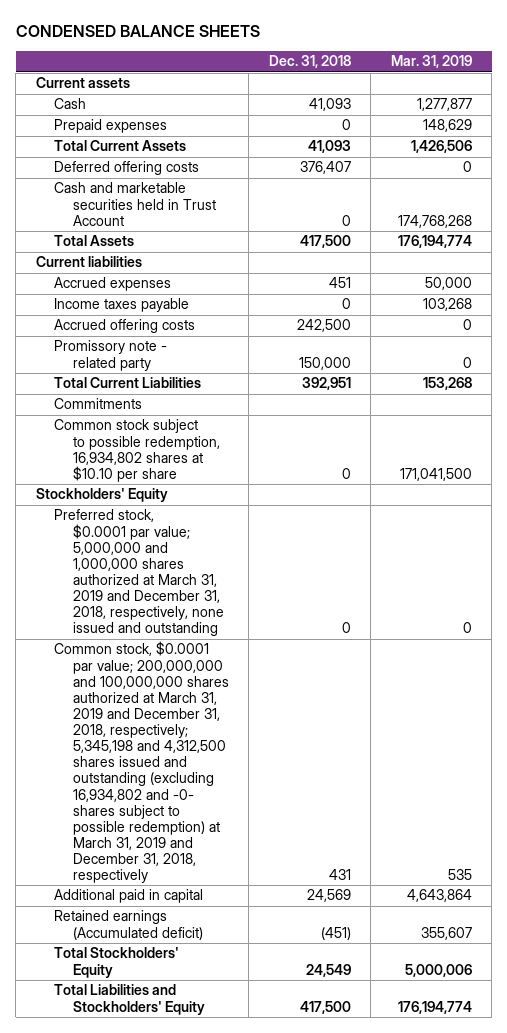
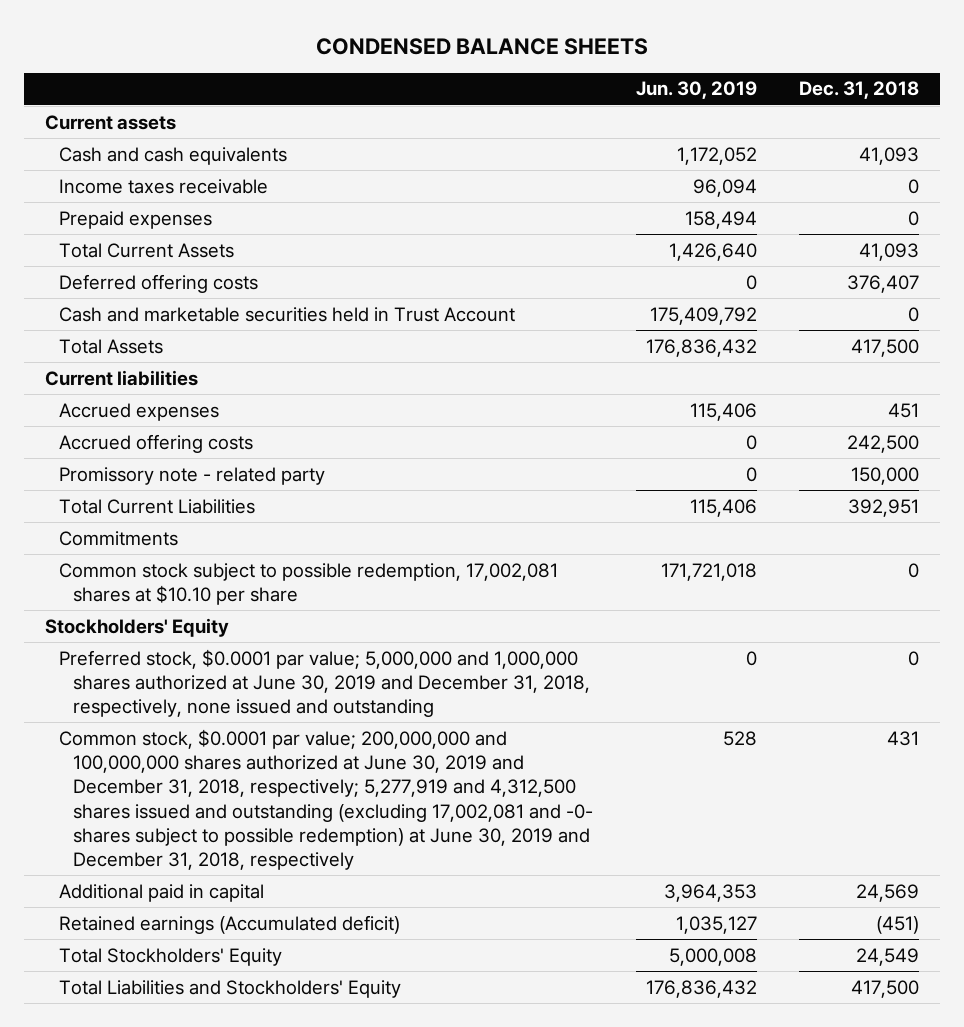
- | Dec. 31, 2018 | Mar. 31, 2019
+ | Jun. 30, 2019 | Dec. 31, 2018
- Cash | 41,093 | 1,277,877
+ Cash and cash equivalents | 1,172,052 | 41,093
+ Income taxes receivable | 96,094 | 0
- Income taxes payable | 0 | 103,268
- Common stock subject to possible redemption, 16,934,802 shares at $10.10 per share | 0 | 171,041,500
+ Common stock subject to possible redemption, 17,002,081 shares at $10.10 per share | 171,721,018 | 0
- Preferred stock, $0.0001 par value; 5,000,000 and 1,000,000 shares authorized at March 31, 2019 and December 31, 2018, respectively, none issued and outstanding | 0 | 0
- Common stock, $0.0001 par value; 200,000,000 and 100,000,000 shares authorized at March 31, 2019 and December 31, 2018, respectively; 5,345,198 and 4,312,500 shares issued and outstanding (excluding 16,934,802 and -0- shares subject to possible redemption) at March 31, 2019 and December 31, 2018, respectively | 431 | 535
+ Preferred stock, $0.0001 par value; 5,000,000 and 1,000,000 shares authorized at June 30, 2019 and December 31, 2018, respectively, none issued and outstanding | 0 | 0
+ Common stock, $0.0001 par value; 200,000,000 and 100,000,000 shares authorized at June 30, 2019 and December 31, 2018, respectively; 5,277,919 and 4,312,500 shares issued and outstanding (excluding 17,002,081 and -0- shares subject to possible redemption) at June 30, 2019 and December 31, 2018, respectively | 528 | 431

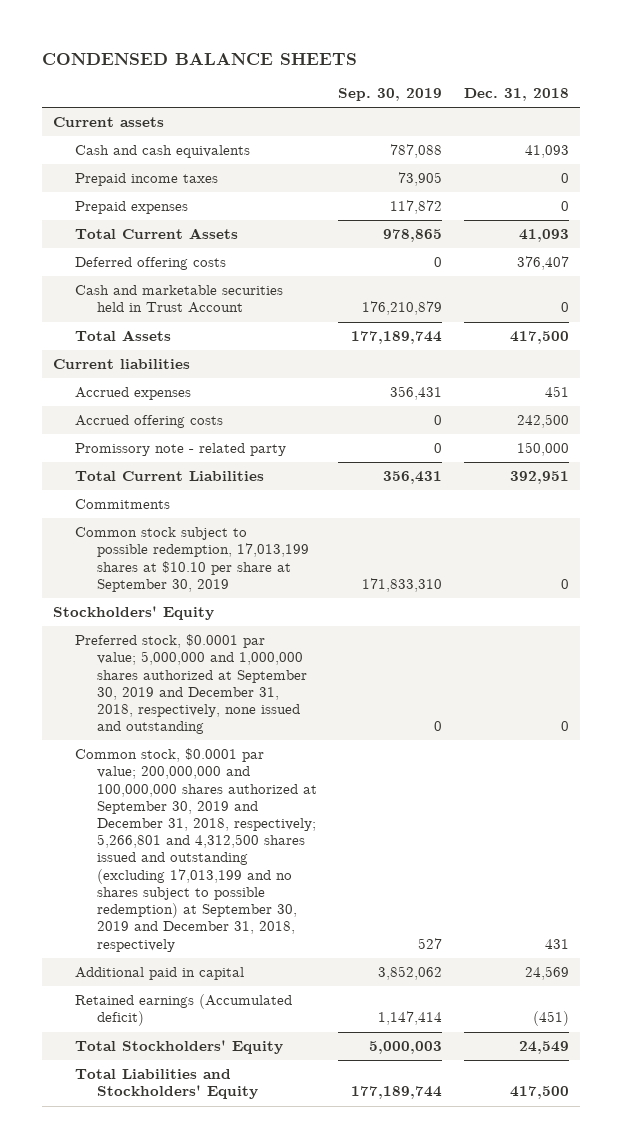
- | Jun. 30, 2019 | Dec. 31, 2018
+ | Sep. 30, 2019 | Dec. 31, 2018
- Income taxes receivable | 96,094 | 0
+ Prepaid income taxes | 73,905 | 0
- Common stock subject to possible redemption, 17,002,081 shares at $10.10 per share | 171,721,018 | 0
+ Common stock subject to possible redemption, 17,013,199 shares at $10.10 per share at September 30, 2019 | 171,833,310 | 0
- Preferred stock, $0.0001 par value; 5,000,000 and 1,000,000 shares authorized at June 30, 2019 and December 31, 2018, respectively, none issued and outstanding | 0 | 0
- Common stock, $0.0001 par value; 200,000,000 and 100,000,000 shares authorized at June 30, 2019 and December 31, 2018, respectively; 5,277,919 and 4,312,500 shares issued and outstanding (excluding 17,002,081 and -0- shares subject to possible redemption) at June 30, 2019 and December 31, 2018, respectively | 528 | 431
+ Preferred stock, $0.0001 par value; 5,000,000 and 1,000,000 shares authorized at September 30, 2019 and December 31, 2018, respectively, none issued and outstanding | 0 | 0
+ Common stock, $0.0001 par value; 200,000,000 and 100,000,000 shares authorized at September 30, 2019 and December 31, 2018, respectively; 5,266,801 and 4,312,500 shares issued and outstanding (excluding 17,013,199 and no shares subject to possible redemption) at September 30, 2019 and December 31, 2018, respectively | 527 | 431

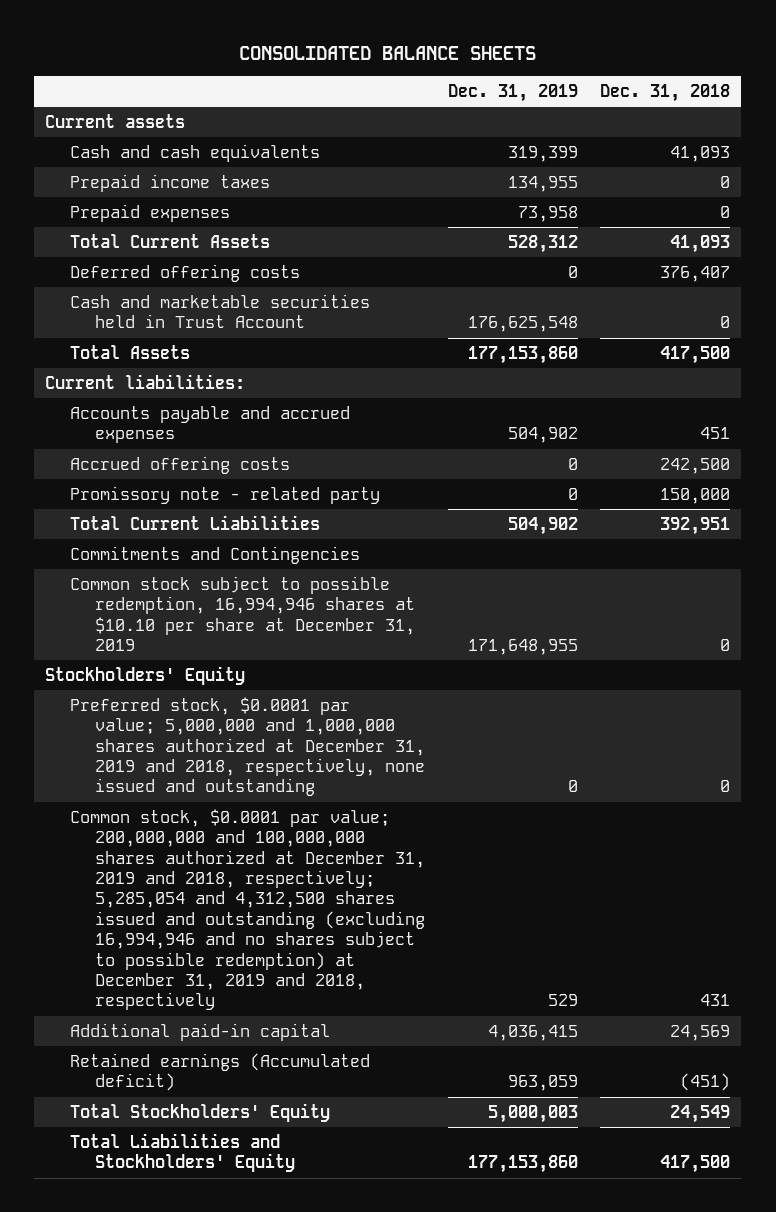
- CONDENSED BALANCE SHEETS
+ CONSOLIDATED BALANCE SHEETS
- | Sep. 30, 2019 | Dec. 31, 2018
+ | Dec. 31, 2019 | Dec. 31, 2018
- Current liabilities
- Accrued expenses | 356,431 | 451
+ Current liabilities:
+ Accounts payable and accrued expenses | 504,902 | 451
- Commitments
- Common stock subject to possible redemption, 17,013,199 shares at $10.10 per share at September 30, 2019 | 171,833,310 | 0
+ Commitments and Contingencies
+ Common stock subject to possible redemption, 16,994,946 shares at $10.10 per share at December 31, 2019 | 171,648,955 | 0
- Preferred stock, $0.0001 par value; 5,000,000 and 1,000,000 shares authorized at September 30, 2019 and December 31, 2018, respectively, none issued and outstanding | 0 | 0
- Common stock, $0.0001 par value; 200,000,000 and 100,000,000 shares authorized at September 30, 2019 and December 31, 2018, respectively; 5,266,801 and 4,312,500 shares issued and outstanding (excluding 17,013,199 and no shares subject to possible redemption) at September 30, 2019 and December 31, 2018, respectively | 527 | 431
- Additional paid in capital | 3,852,062 | 24,569
+ Preferred stock, $0.0001 par value; 5,000,000 and 1,000,000 shares authorized at December 31, 2019 and 2018, respectively, none issued and outstanding | 0 | 0
+ Common stock, $0.0001 par value; 200,000,000 and 100,000,000 shares authorized at December 31, 2019 and 2018, respectively; 5,285,054 and 4,312,500 shares issued and outstanding (excluding 16,994,946 and no shares subject to possible redemption) at December 31, 2019 and 2018, respectively | 529 | 431
+ Additional paid-in capital | 4,036,415 | 24,569

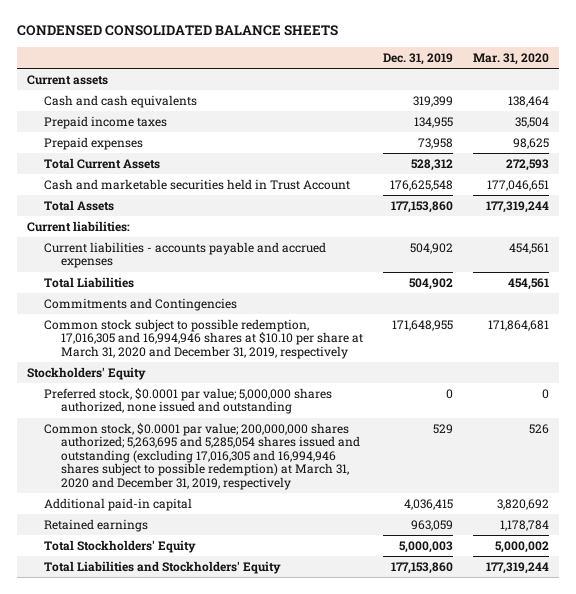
- CONSOLIDATED BALANCE SHEETS
+ CONDENSED CONSOLIDATED BALANCE SHEETS
- | Dec. 31, 2019 | Dec. 31, 2018
+ | Dec. 31, 2019 | Mar. 31, 2020
- Deferred offering costs | 0 | 376,407
- Accounts payable and accrued expenses | 504,902 | 451
- Accrued offering costs | 0 | 242,500
- Promissory note - related party | 0 | 150,000
- Total Current Liabilities | 504,902 | 392,951
+ Current liabilities - accounts payable and accrued expenses | 504,902 | 454,561
+ Total Liabilities | 504,902 | 454,561
- Common stock subject to possible redemption, 16,994,946 shares at $10.10 per share at December 31, 2019 | 171,648,955 | 0
+ Common stock subject to possible redemption, 17,016,305 and 16,994,946 shares at $10.10 per share at March 31, 2020 and December 31, 2019, respectively | 171,648,955 | 171,864,681
- Preferred stock, $0.0001 par value; 5,000,000 and 1,000,000 shares authorized at December 31, 2019 and 2018, respectively, none issued and outstanding | 0 | 0
- Common stock, $0.0001 par value; 200,000,000 and 100,000,000 shares authorized at December 31, 2019 and 2018, respectively; 5,285,054 and 4,312,500 shares issued and outstanding (excluding 16,994,946 and no shares subject to possible redemption) at December 31, 2019 and 2018, respectively | 529 | 431
+ Preferred stock, $0.0001 par value; 5,000,000 shares authorized, none issued and outstanding | 0 | 0
+ Common stock, $0.0001 par value; 200,000,000 shares authorized; 5,263,695 and 5,285,054 shares issued and outstanding (excluding 17,016,305 and 16,994,946 shares subject to possible redemption) at March 31, 2020 and December 31, 2019, respectively | 529 | 526
- Retained earnings (Accumulated deficit) | 963,059 | (451)
+ Retained earnings | 963,059 | 1,178,784

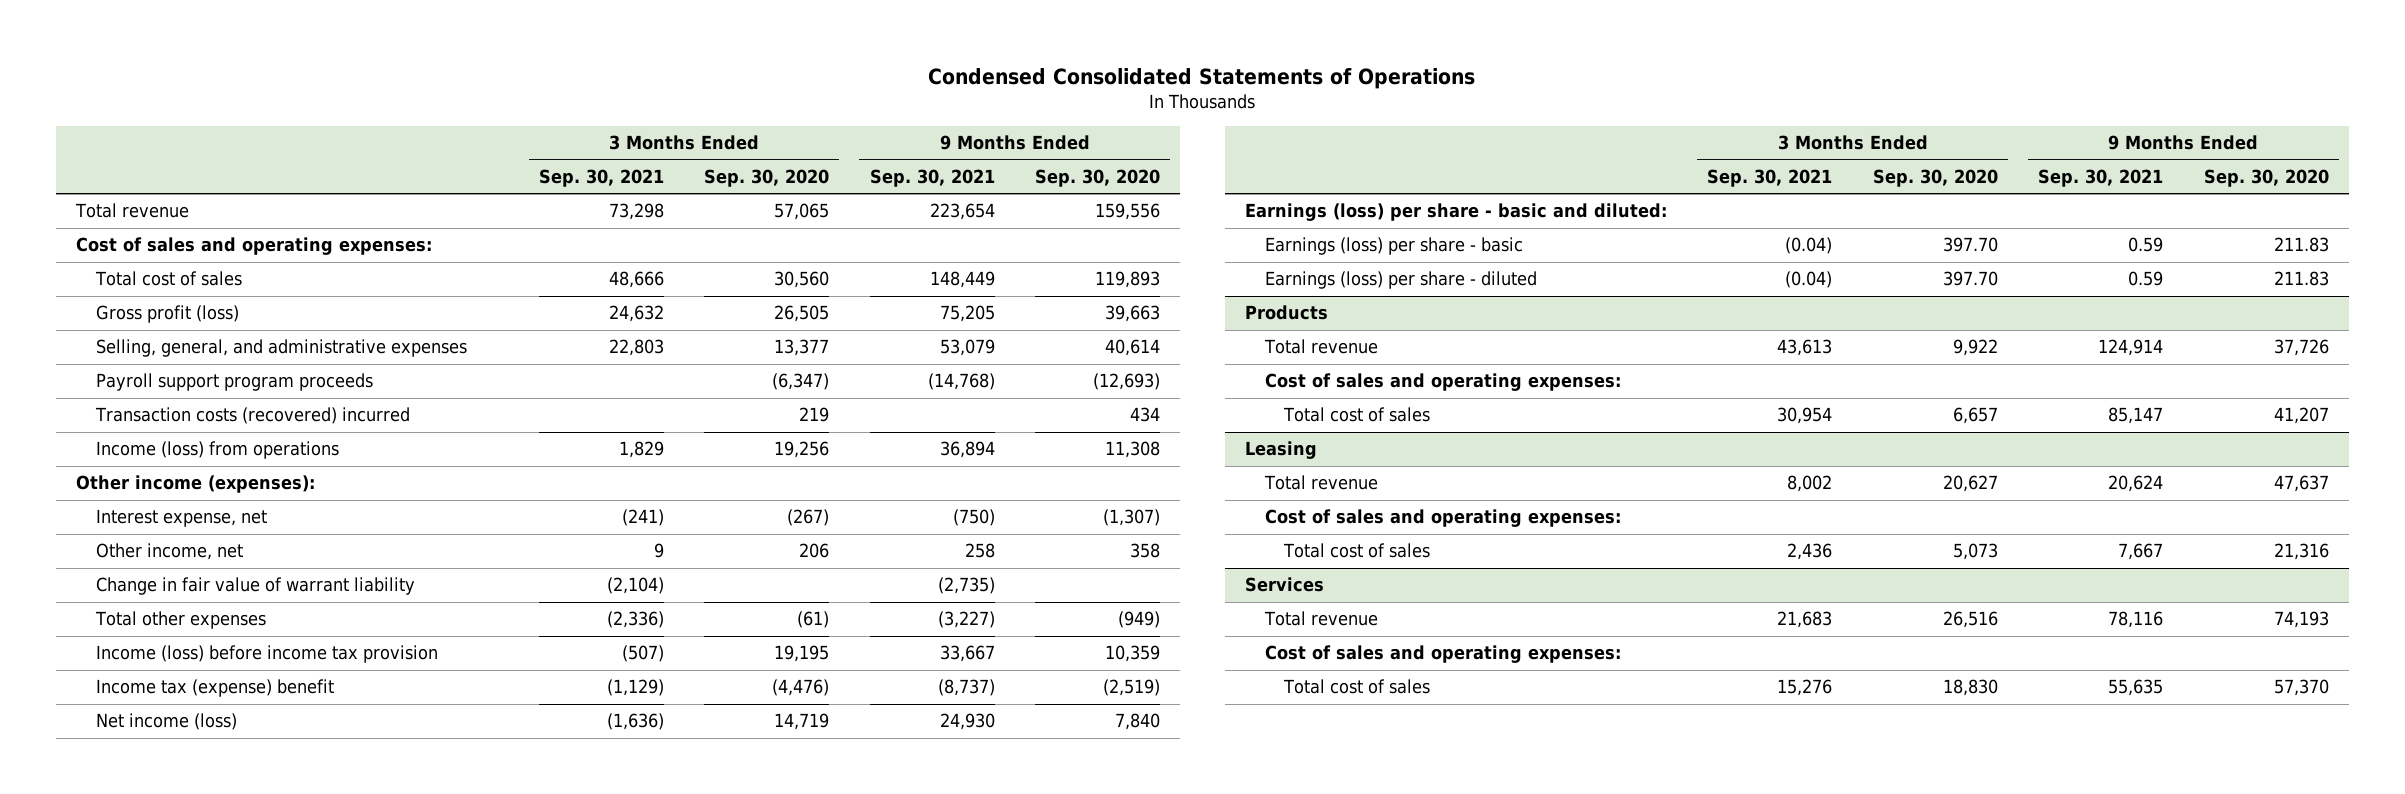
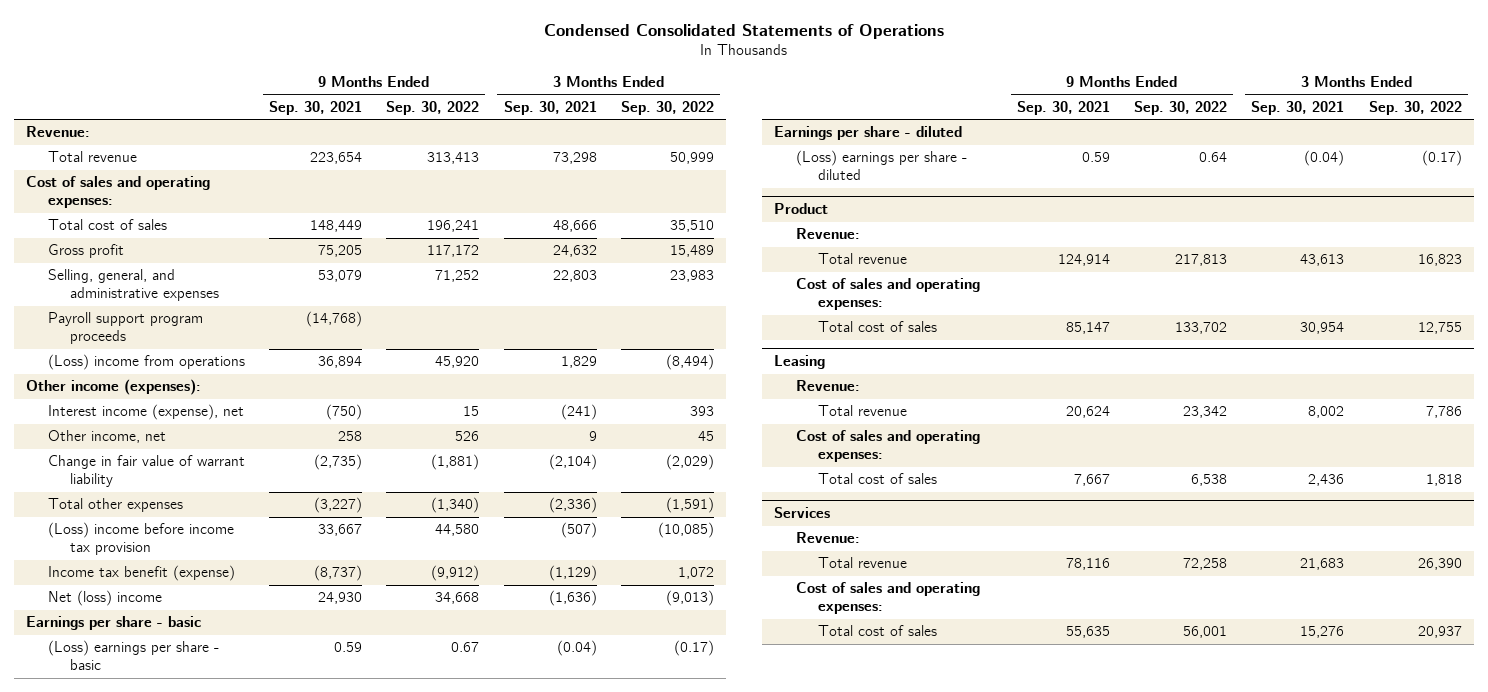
- | 3 Months Ended Sep. 30, 2021 | 3 Months Ended Sep. 30, 2020 | 9 Months Ended Sep. 30, 2021 | 9 Months Ended Sep. 30, 2020
+ | 9 Months Ended Sep. 30, 2021 | 9 Months Ended Sep. 30, 2022 | 3 Months Ended Sep. 30, 2021 | 3 Months Ended Sep. 30, 2022
+ Revenue:
- Gross profit (loss) | 24,632 | 26,505 | 75,205 | 39,663
+ Gross profit | 75,205 | 117,172 | 24,632 | 15,489
- Transaction costs (recovered) incurred | | 219 | | 434
- Income (loss) from operations | 1,829 | 19,256 | 36,894 | 11,308
+ (Loss) income from operations | 36,894 | 45,920 | 1,829 | (8,494)
- Interest expense, net | (241) | (267) | (750) | (1,307)
+ Interest income (expense), net | (750) | 15 | (241) | 393
- Income (loss) before income tax provision | (507) | 19,195 | 33,667 | 10,359
- Income tax (expense) benefit | (1,129) | (4,476) | (8,737) | (2,519)
- Net income (loss) | (1,636) | 14,719 | 24,930 | 7,840
- Earnings (loss) per share - basic and diluted:
- Earnings (loss) per share - basic | (0.04) | 397.70 | 0.59 | 211.83
- Earnings (loss) per share - diluted | (0.04) | 397.70 | 0.59 | 211.83
- Products
+ (Loss) income before income tax provision | 33,667 | 44,580 | (507) | (10,085)
+ Income tax benefit (expense) | (8,737) | (9,912) | (1,129) | 1,072
+ Net (loss) income | 24,930 | 34,668 | (1,636) | (9,013)
+ Earnings per share - basic
+ (Loss) earnings per share - basic | 0.59 | 0.67 | (0.04) | (0.17)
+ Earnings per share - diluted
+ (Loss) earnings per share - diluted | 0.59 | 0.64 | (0.04) | (0.17)
+ Product
+ Revenue:
@ Leasing
+ Revenue:
@ Services
+ Revenue:

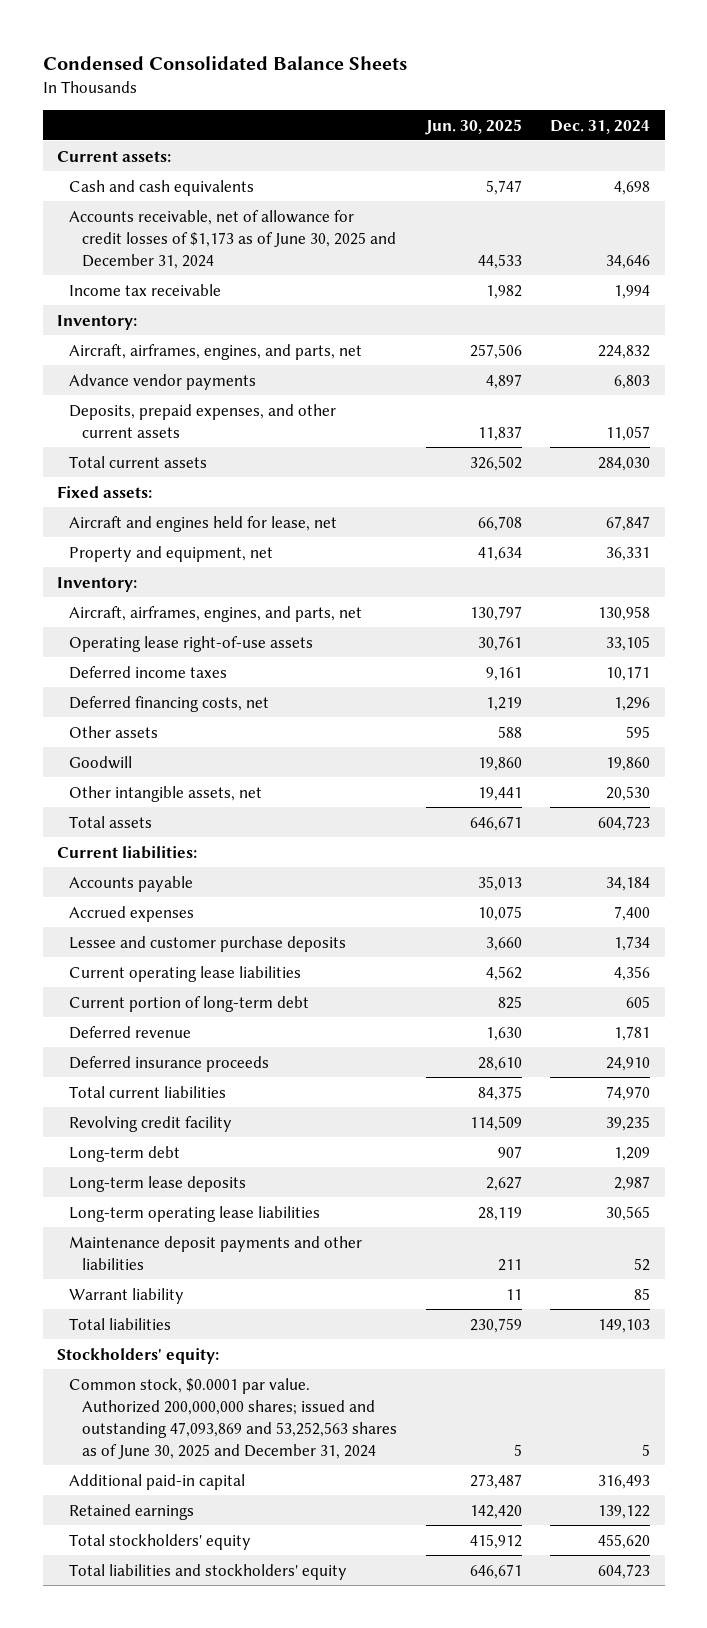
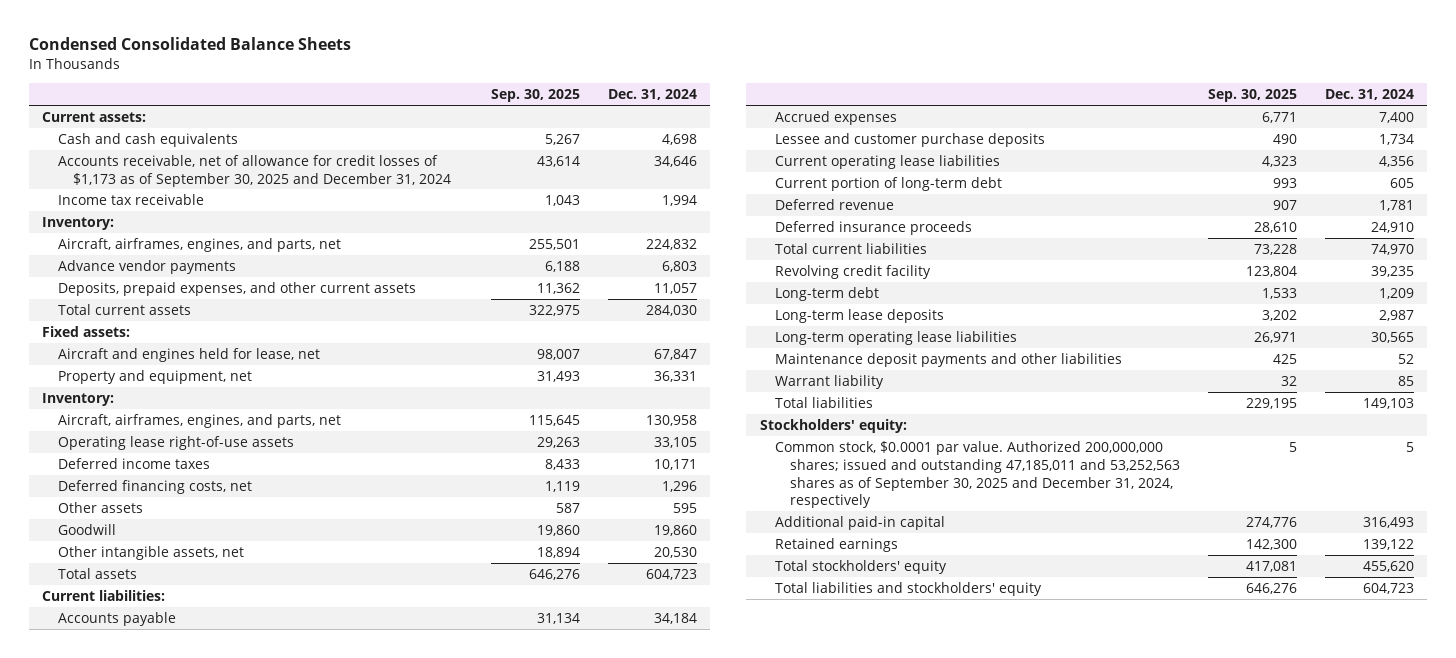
- | Jun. 30, 2025 | Dec. 31, 2024
+ | Sep. 30, 2025 | Dec. 31, 2024
- Accounts receivable, net of allowance for credit losses of $1,173 as of June 30, 2025 and December 31, 2024 | 44,533 | 34,646
+ Accounts receivable, net of allowance for credit losses of $1,173 as of September 30, 2025 and December 31, 2024 | 43,614 | 34,646
- Common stock, $0.0001 par value. Authorized 200,000,000 shares; issued and outstanding 47,093,869 and 53,252,563 shares as of June 30, 2025 and December 31, 2024 | 5 | 5
+ Common stock, $0.0001 par value. Authorized 200,000,000 shares; issued and outstanding 47,185,011 and 53,252,563 shares as of September 30, 2025 and December 31, 2024, respectively | 5 | 5

